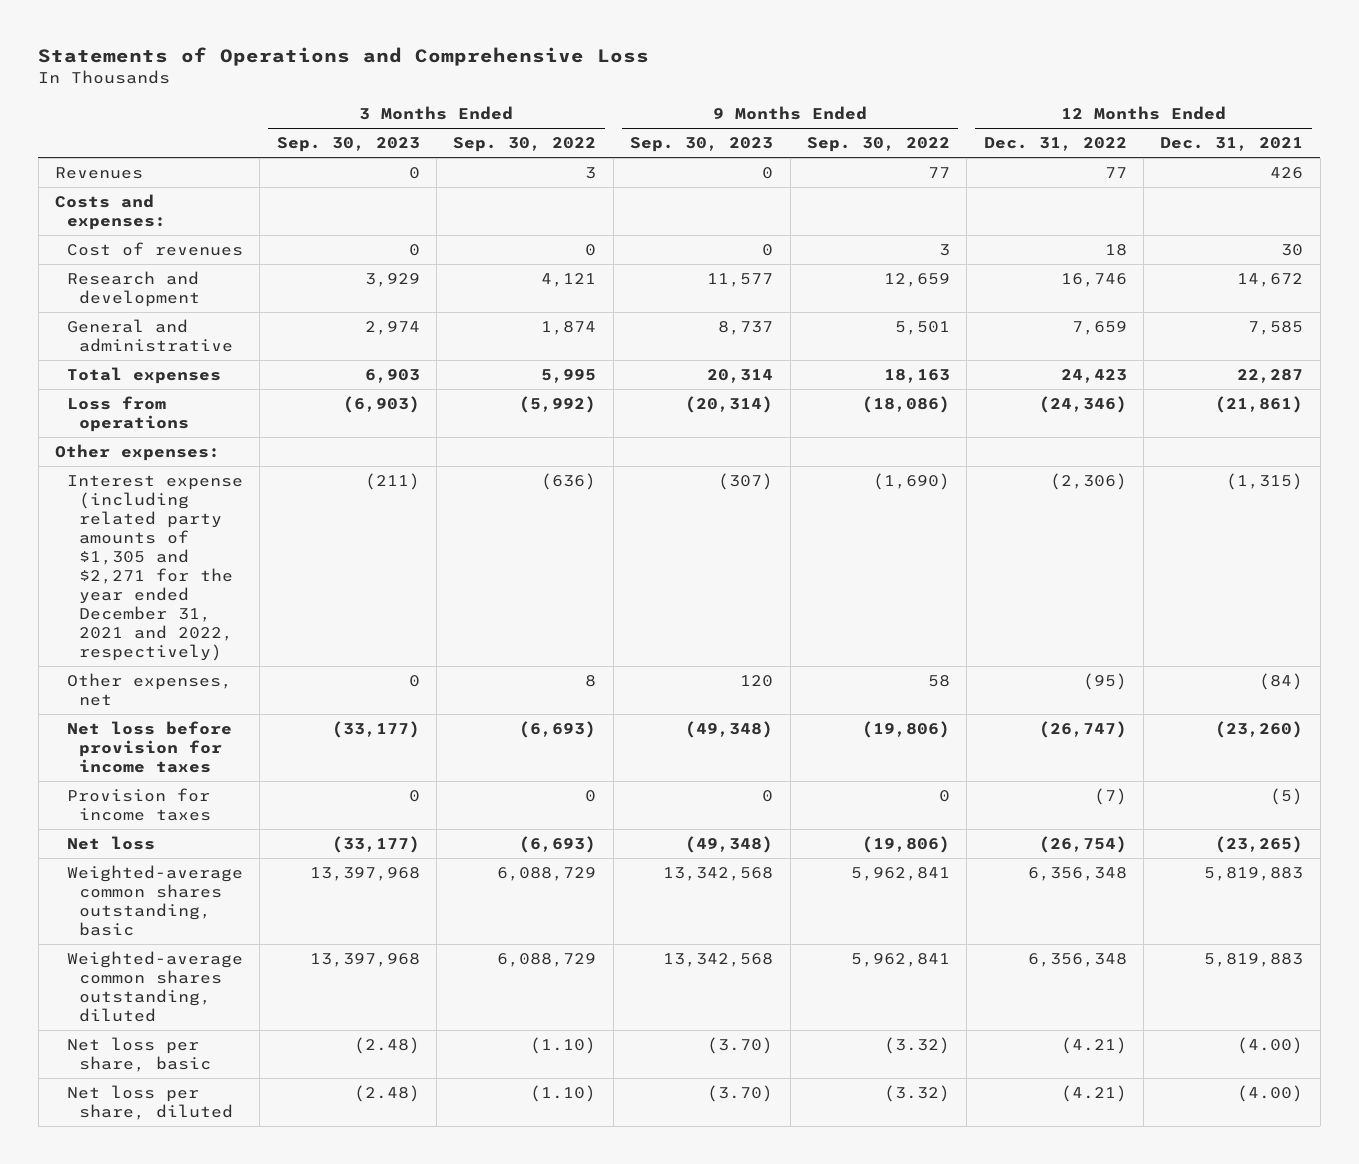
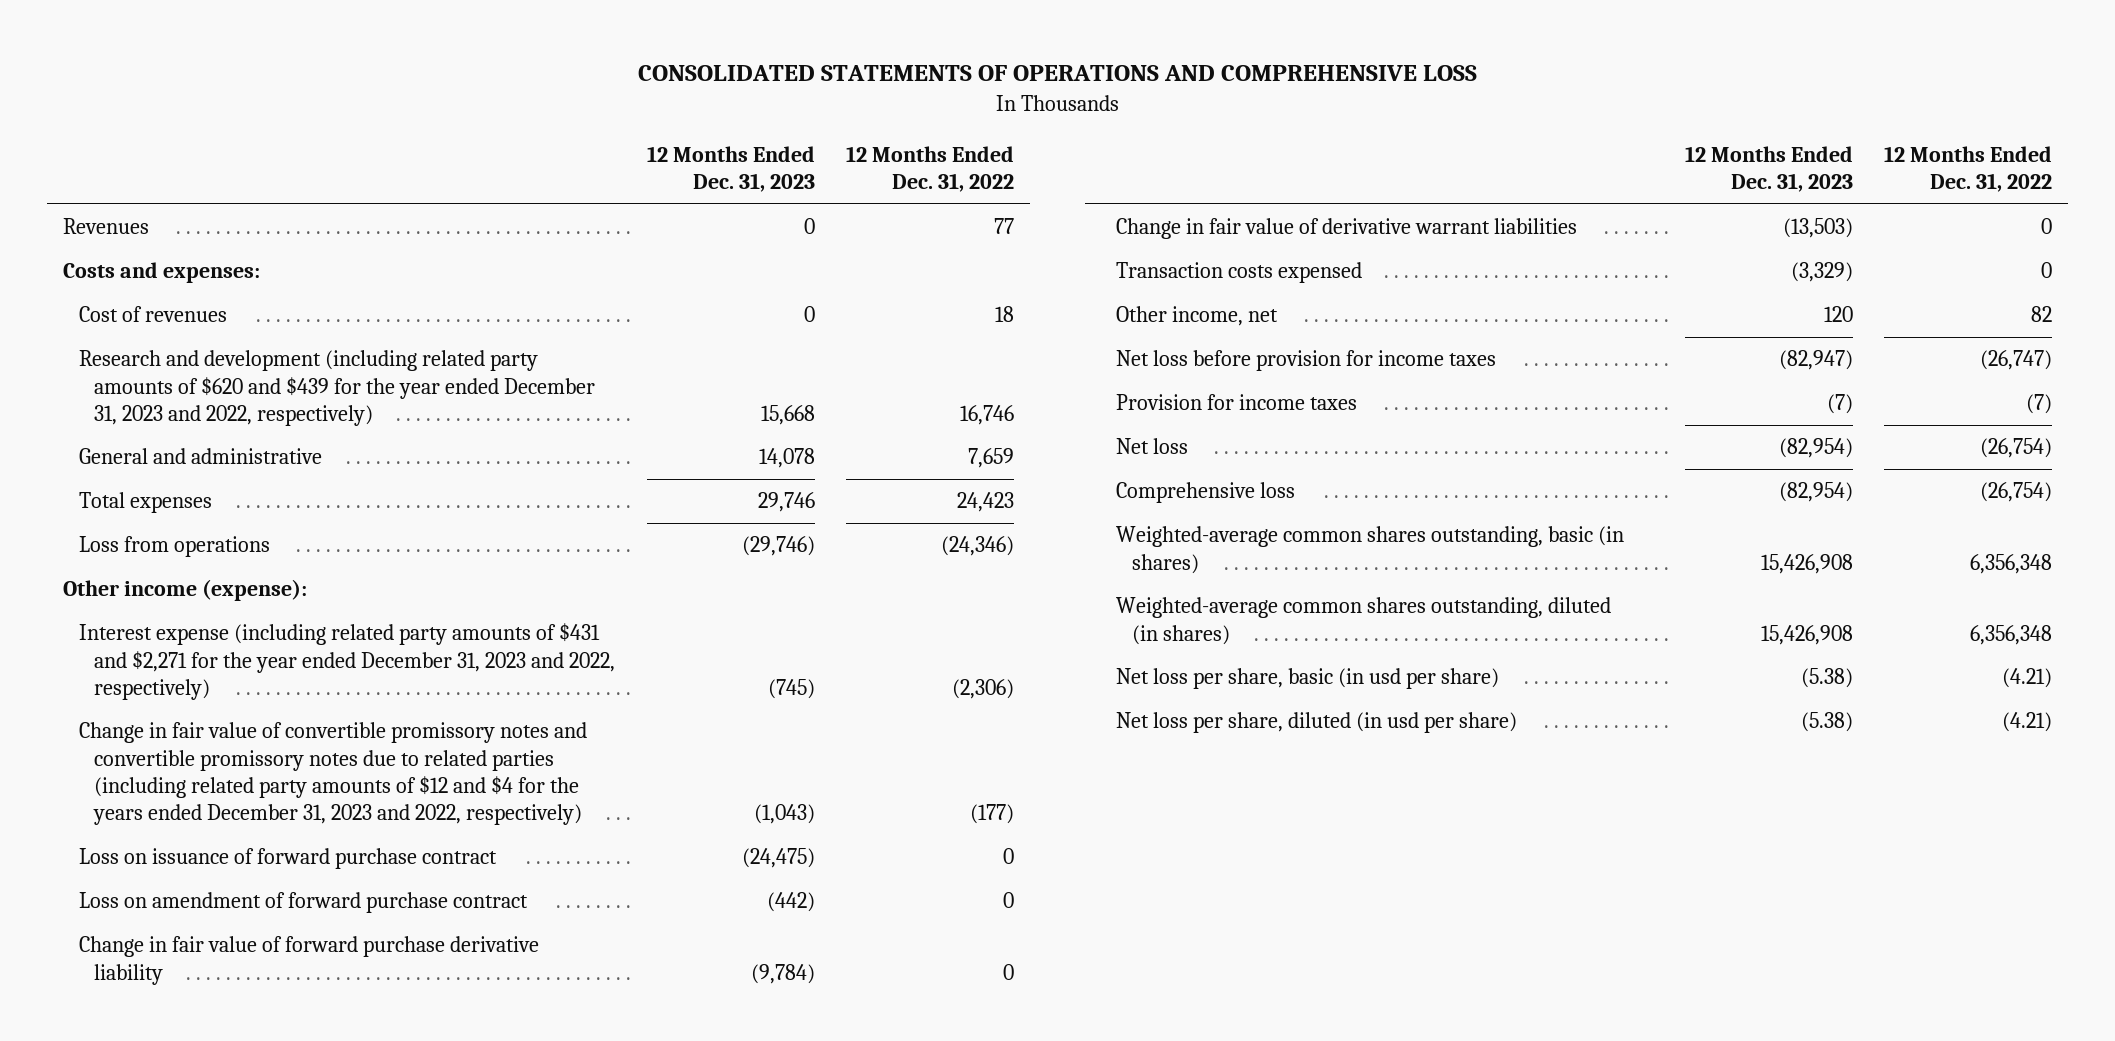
- Statements of Operations and Comprehensive Loss
+ CONSOLIDATED STATEMENTS OF OPERATIONS AND COMPREHENSIVE LOSS
- | 3 Months Ended Sep. 30, 2023 | 3 Months Ended Sep. 30, 2022 | 9 Months Ended Sep. 30, 2023 | 9 Months Ended Sep. 30, 2022 | 12 Months Ended Dec. 31, 2022 | 12 Months Ended Dec. 31, 2021
+ | 12 Months Ended Dec. 31, 2023 | 12 Months Ended Dec. 31, 2022
- Research and development | 3,929 | 4,121 | 11,577 | 12,659 | 16,746 | 14,672
+ Research and development (including related party amounts of $620 and $439 for the year ended December 31, 2023 and 2022, respectively) | 15,668 | 16,746
- Other expenses:
- Interest expense (including related party amounts of $1,305 and $2,271 for the year ended December 31, 2021 and 2022, respectively) | (211) | (636) | (307) | (1,690) | (2,306) | (1,315)
- Other expenses, net | 0 | 8 | 120 | 58 | (95) | (84)
+ Other income (expense):
+ Interest expense (including related party amounts of $431 and $2,271 for the year ended December 31, 2023 and 2022, respectively) | (745) | (2,306)
+ Change in fair value of convertible promissory notes and convertible promissory notes due to related parties (including related party amounts of $12 and $4 for the years ended December 31, 2023 and 2022, respectively) | (1,043) | (177)
+ Loss on issuance of forward purchase contract | (24,475) | 0
+ Loss on amendment of forward purchase contract | (442) | 0
+ Change in fair value of forward purchase derivative liability | (9,784) | 0
+ Change in fair value of derivative warrant liabilities | (13,503) | 0
+ Transaction costs expensed | (3,329) | 0
+ Other income, net | 120 | 82
- Weighted-average common shares outstanding, basic | 13,397,968 | 6,088,729 | 13,342,568 | 5,962,841 | 6,356,348 | 5,819,883
- Weighted-average common shares outstanding, diluted | 13,397,968 | 6,088,729 | 13,342,568 | 5,962,841 | 6,356,348 | 5,819,883
- Net loss per share, basic | (2.48) | (1.10) | (3.70) | (3.32) | (4.21) | (4.00)
- Net loss per share, diluted | (2.48) | (1.10) | (3.70) | (3.32) | (4.21) | (4.00)
+ Comprehensive loss | (82,954) | (26,754)
+ Weighted-average common shares outstanding, basic (in shares) | 15,426,908 | 6,356,348
+ Weighted-average common shares outstanding, diluted (in shares) | 15,426,908 | 6,356,348
+ Net loss per share, basic (in usd per share) | (5.38) | (4.21)
+ Net loss per share, diluted (in usd per share) | (5.38) | (4.21)

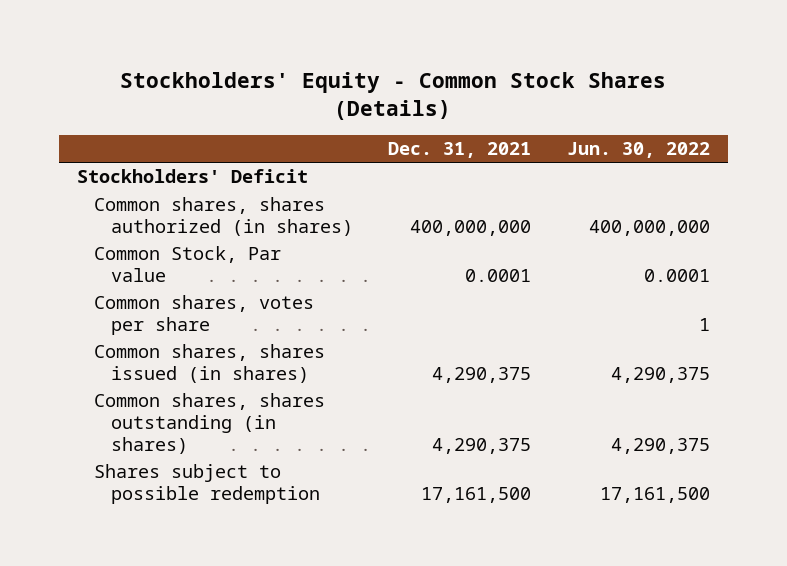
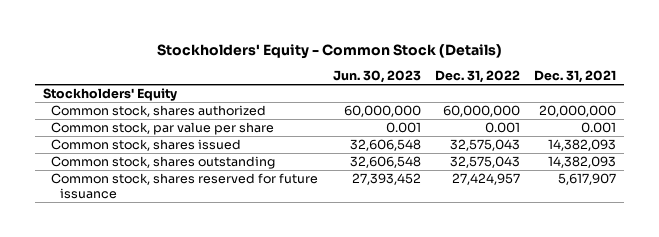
- Stockholders' Equity - Common Stock Shares (Details)
+ Stockholders' Equity - Common Stock (Details)
- | Dec. 31, 2021 | Jun. 30, 2022
+ | Jun. 30, 2023 | Dec. 31, 2022 | Dec. 31, 2021
- Stockholders' Deficit
- Common shares, shares authorized (in shares) | 400,000,000 | 400,000,000
- Common Stock, Par value | 0.0001 | 0.0001
- Common shares, votes per share | | 1
- Common shares, shares issued (in shares) | 4,290,375 | 4,290,375
- Common shares, shares outstanding (in shares) | 4,290,375 | 4,290,375
- Shares subject to possible redemption | 17,161,500 | 17,161,500
+ Stockholders' Equity
+ Common stock, shares authorized | 60,000,000 | 60,000,000 | 20,000,000
+ Common stock, par value per share | 0.001 | 0.001 | 0.001
+ Common stock, shares issued | 32,606,548 | 32,575,043 | 14,382,093
+ Common stock, shares outstanding | 32,606,548 | 32,575,043 | 14,382,093
+ Common stock, shares reserved for future issuance | 27,393,452 | 27,424,957 | 5,617,907

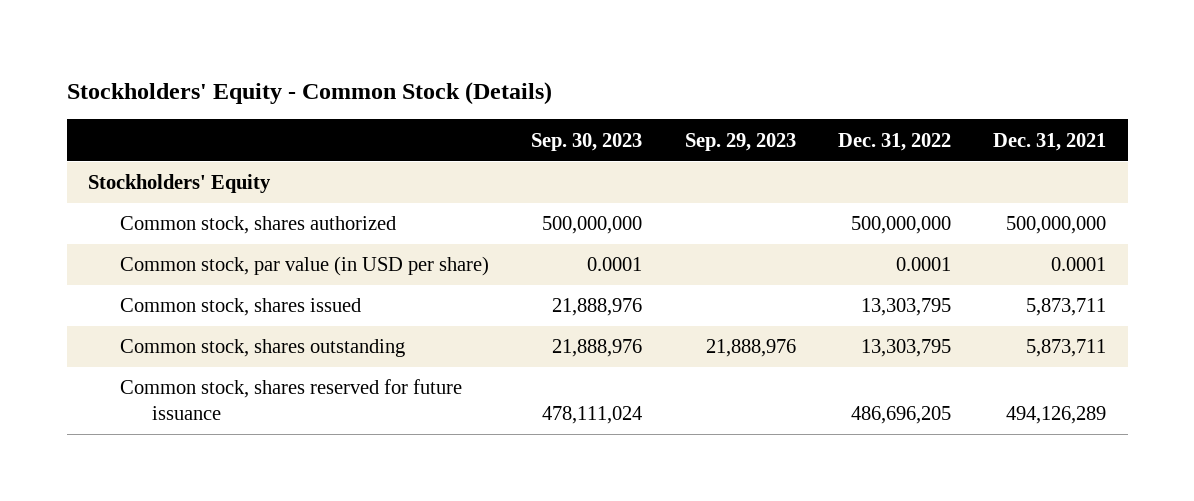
- | Jun. 30, 2023 | Dec. 31, 2022 | Dec. 31, 2021
+ | Sep. 30, 2023 | Sep. 29, 2023 | Dec. 31, 2022 | Dec. 31, 2021
- Common stock, shares authorized | 60,000,000 | 60,000,000 | 20,000,000
- Common stock, par value per share | 0.001 | 0.001 | 0.001
- Common stock, shares issued | 32,606,548 | 32,575,043 | 14,382,093
- Common stock, shares outstanding | 32,606,548 | 32,575,043 | 14,382,093
- Common stock, shares reserved for future issuance | 27,393,452 | 27,424,957 | 5,617,907
+ Common stock, shares authorized | 500,000,000 | | 500,000,000 | 500,000,000
+ Common stock, par value (in USD per share) | 0.0001 | | 0.0001 | 0.0001
+ Common stock, shares issued | 21,888,976 | | 13,303,795 | 5,873,711
+ Common stock, shares outstanding | 21,888,976 | 21,888,976 | 13,303,795 | 5,873,711
+ Common stock, shares reserved for future issuance | 478,111,024 | | 486,696,205 | 494,126,289

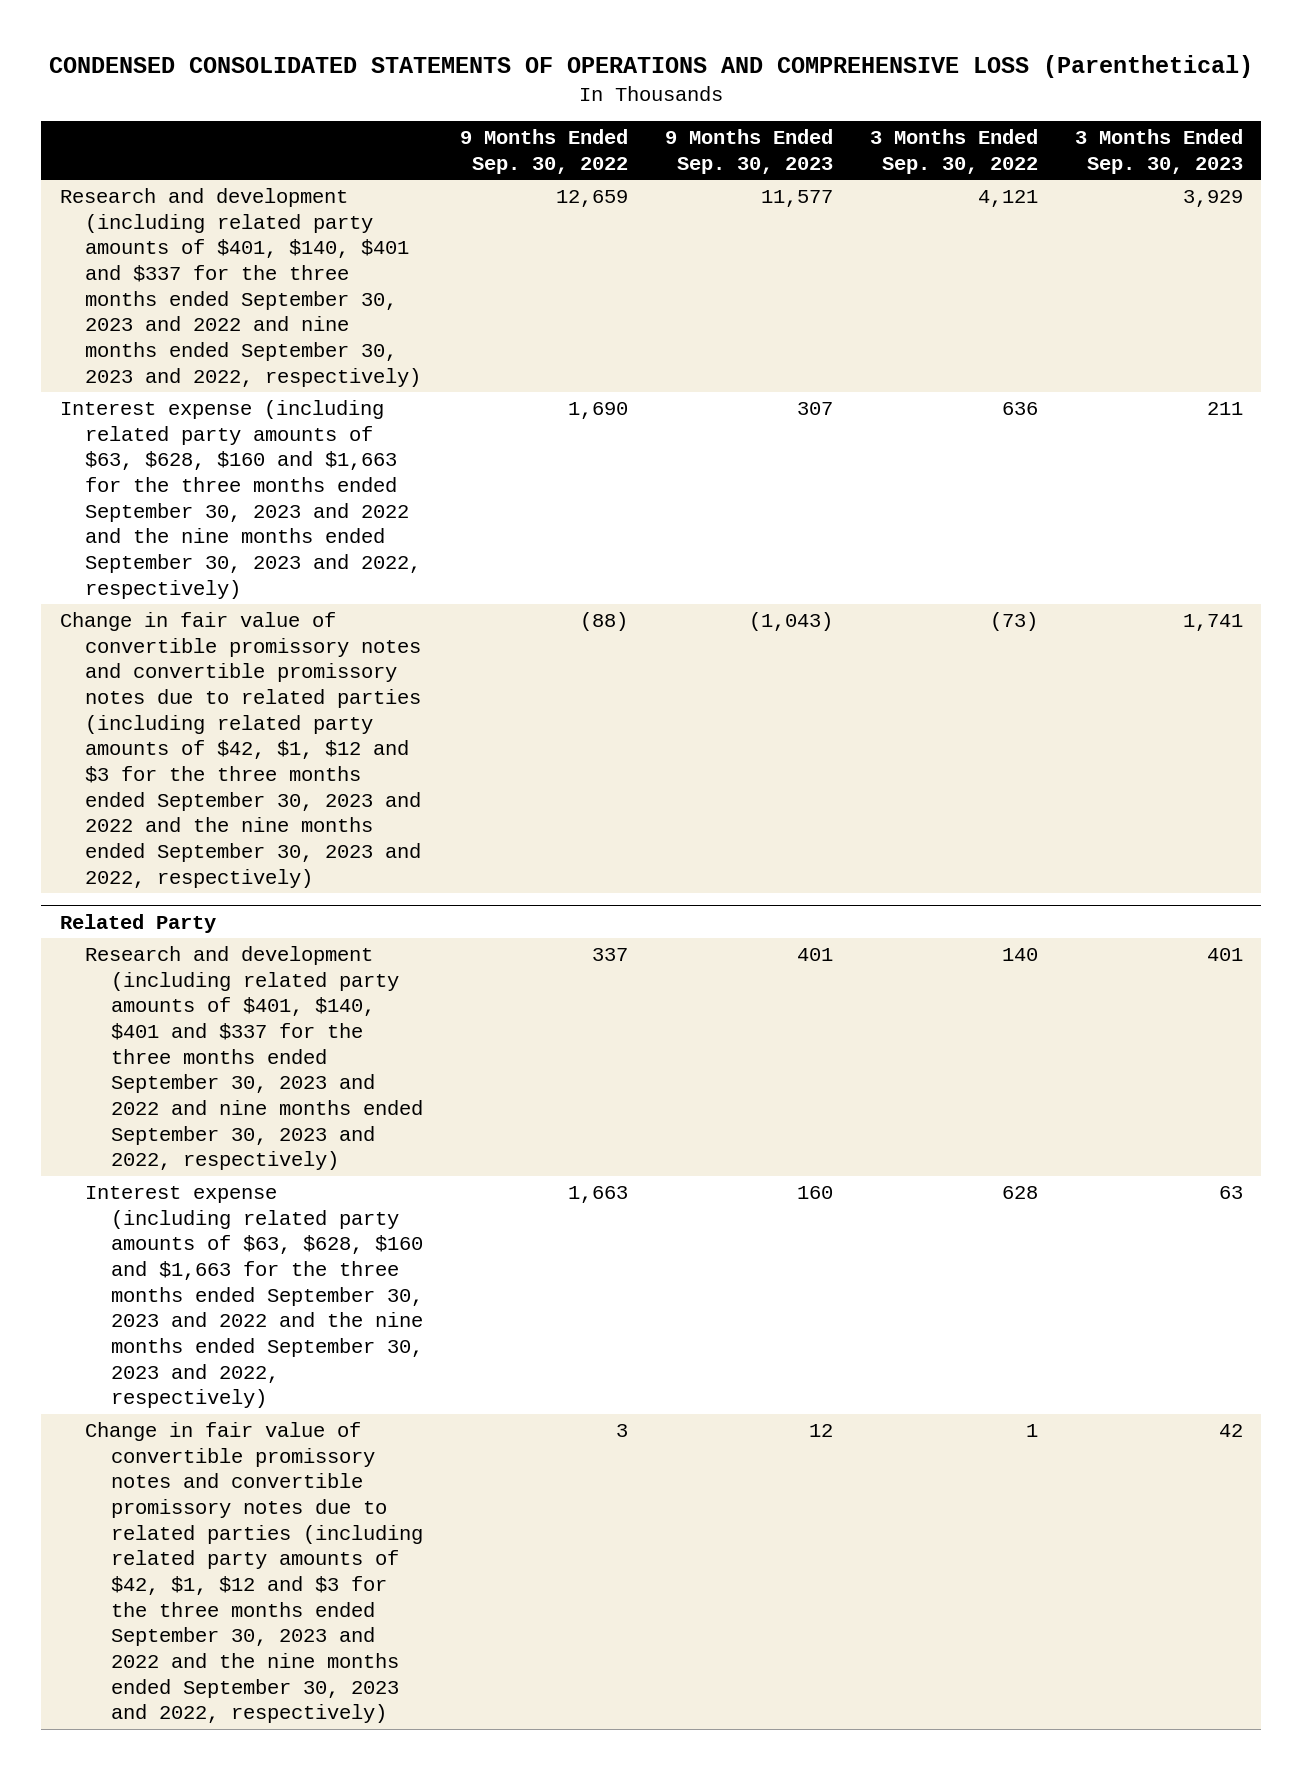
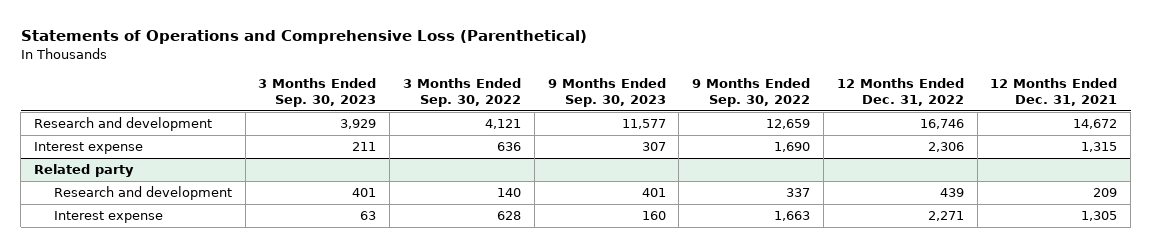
- CONDENSED CONSOLIDATED STATEMENTS OF OPERATIONS AND COMPREHENSIVE LOSS (Parenthetical)
+ Statements of Operations and Comprehensive Loss (Parenthetical)
- | 9 Months Ended Sep. 30, 2022 | 9 Months Ended Sep. 30, 2023 | 3 Months Ended Sep. 30, 2022 | 3 Months Ended Sep. 30, 2023
+ | 3 Months Ended Sep. 30, 2023 | 3 Months Ended Sep. 30, 2022 | 9 Months Ended Sep. 30, 2023 | 9 Months Ended Sep. 30, 2022 | 12 Months Ended Dec. 31, 2022 | 12 Months Ended Dec. 31, 2021
- Research and development (including related party amounts of $401, $140, $401 and $337 for the three months ended September 30, 2023 and 2022 and nine months ended September 30, 2023 and 2022, respectively) | 12,659 | 11,577 | 4,121 | 3,929
- Interest expense (including related party amounts of $63, $628, $160 and $1,663 for the three months ended September 30, 2023 and 2022 and the nine months ended September 30, 2023 and 2022, respectively) | 1,690 | 307 | 636 | 211
- Change in fair value of convertible promissory notes and convertible promissory notes due to related parties (including related party amounts of $42, $1, $12 and $3 for the three months ended September 30, 2023 and 2022 and the nine months ended September 30, 2023 and 2022, respectively) | (88) | (1,043) | (73) | 1,741
- Related Party
- Research and development (including related party amounts of $401, $140, $401 and $337 for the three months ended September 30, 2023 and 2022 and nine months ended September 30, 2023 and 2022, respectively) | 337 | 401 | 140 | 401
- Interest expense (including related party amounts of $63, $628, $160 and $1,663 for the three months ended September 30, 2023 and 2022 and the nine months ended September 30, 2023 and 2022, respectively) | 1,663 | 160 | 628 | 63
- Change in fair value of convertible promissory notes and convertible promissory notes due to related parties (including related party amounts of $42, $1, $12 and $3 for the three months ended September 30, 2023 and 2022 and the nine months ended September 30, 2023 and 2022, respectively) | 3 | 12 | 1 | 42
+ Research and development | 3,929 | 4,121 | 11,577 | 12,659 | 16,746 | 14,672
+ Interest expense | 211 | 636 | 307 | 1,690 | 2,306 | 1,315
+ Related party
+ Research and development | 401 | 140 | 401 | 337 | 439 | 209
+ Interest expense | 63 | 628 | 160 | 1,663 | 2,271 | 1,305

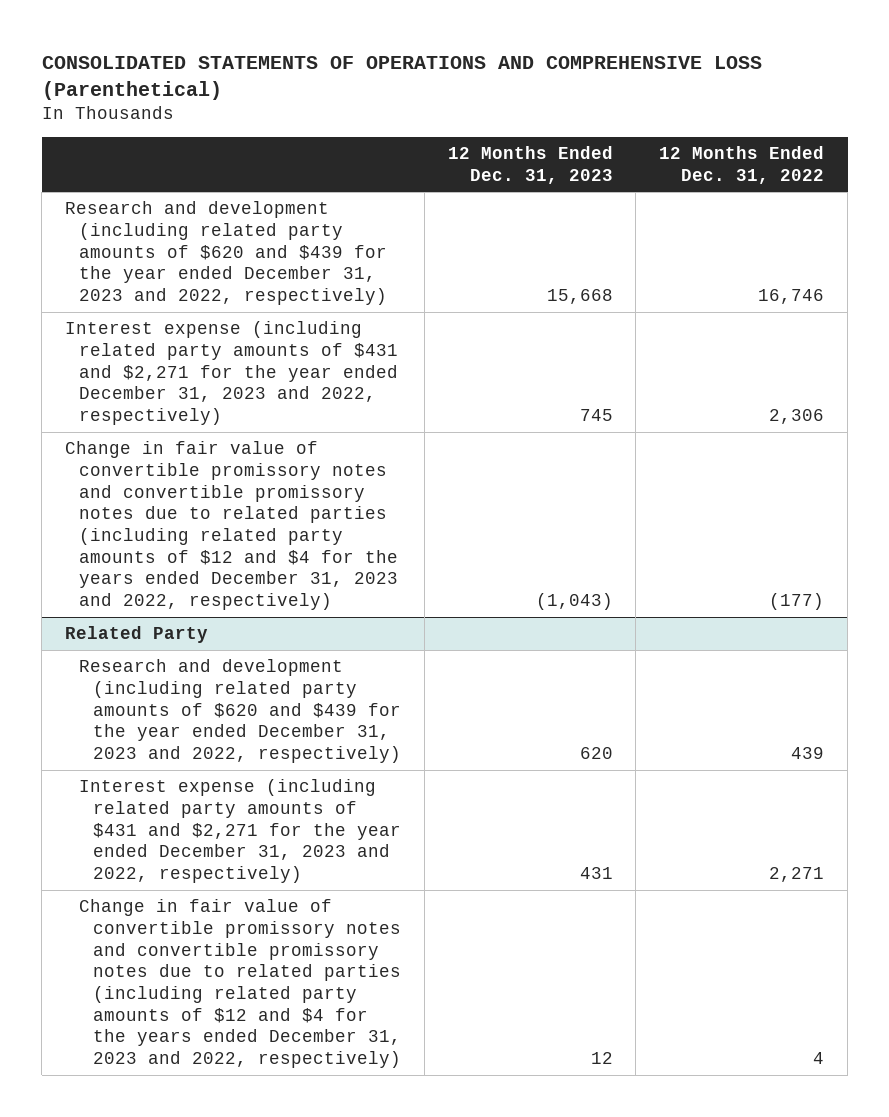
- Statements of Operations and Comprehensive Loss (Parenthetical)
+ CONSOLIDATED STATEMENTS OF OPERATIONS AND COMPREHENSIVE LOSS (Parenthetical)
- | 3 Months Ended Sep. 30, 2023 | 3 Months Ended Sep. 30, 2022 | 9 Months Ended Sep. 30, 2023 | 9 Months Ended Sep. 30, 2022 | 12 Months Ended Dec. 31, 2022 | 12 Months Ended Dec. 31, 2021
+ | 12 Months Ended Dec. 31, 2023 | 12 Months Ended Dec. 31, 2022
- Research and development | 3,929 | 4,121 | 11,577 | 12,659 | 16,746 | 14,672
- Interest expense | 211 | 636 | 307 | 1,690 | 2,306 | 1,315
- Related party
- Research and development | 401 | 140 | 401 | 337 | 439 | 209
- Interest expense | 63 | 628 | 160 | 1,663 | 2,271 | 1,305
+ Research and development (including related party amounts of $620 and $439 for the year ended December 31, 2023 and 2022, respectively) | 15,668 | 16,746
+ Interest expense (including related party amounts of $431 and $2,271 for the year ended December 31, 2023 and 2022, respectively) | 745 | 2,306
+ Change in fair value of convertible promissory notes and convertible promissory notes due to related parties (including related party amounts of $12 and $4 for the years ended December 31, 2023 and 2022, respectively) | (1,043) | (177)
+ Related Party
+ Research and development (including related party amounts of $620 and $439 for the year ended December 31, 2023 and 2022, respectively) | 620 | 439
+ Interest expense (including related party amounts of $431 and $2,271 for the year ended December 31, 2023 and 2022, respectively) | 431 | 2,271
+ Change in fair value of convertible promissory notes and convertible promissory notes due to related parties (including related party amounts of $12 and $4 for the years ended December 31, 2023 and 2022, respectively) | 12 | 4

